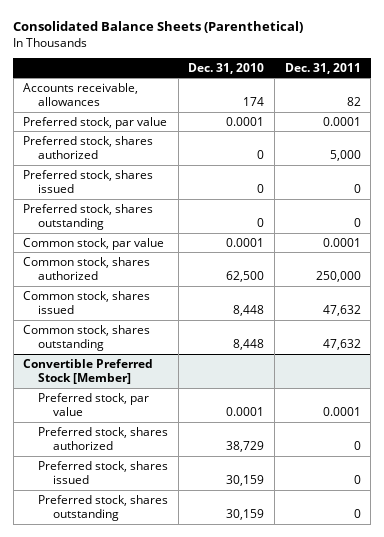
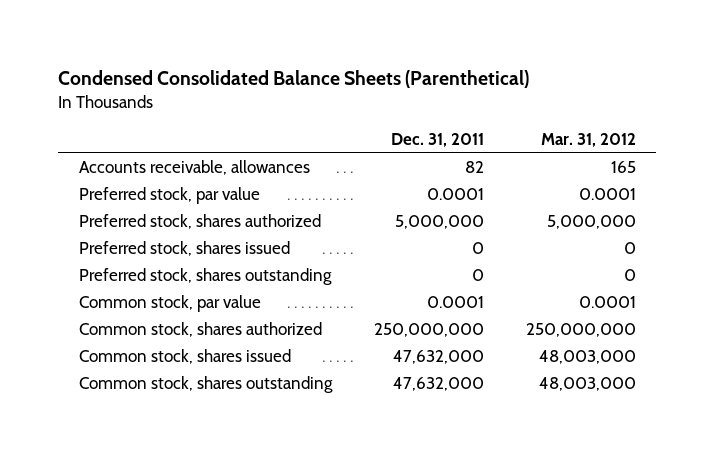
- Consolidated Balance Sheets (Parenthetical)
+ Condensed Consolidated Balance Sheets (Parenthetical)
- | Dec. 31, 2010 | Dec. 31, 2011
+ | Dec. 31, 2011 | Mar. 31, 2012
- Preferred stock, shares authorized | 0 | 5,000
+ Preferred stock, shares authorized | 5,000,000 | 5,000,000
- Common stock, shares authorized | 62,500 | 250,000
- Common stock, shares issued | 8,448 | 47,632
- Common stock, shares outstanding | 8,448 | 47,632
- Convertible Preferred Stock [Member]
- Preferred stock, par value | 0.0001 | 0.0001
- Preferred stock, shares authorized | 38,729 | 0
- Preferred stock, shares issued | 30,159 | 0
- Preferred stock, shares outstanding | 30,159 | 0
+ Common stock, shares authorized | 250,000,000 | 250,000,000
+ Common stock, shares issued | 47,632,000 | 48,003,000
+ Common stock, shares outstanding | 47,632,000 | 48,003,000

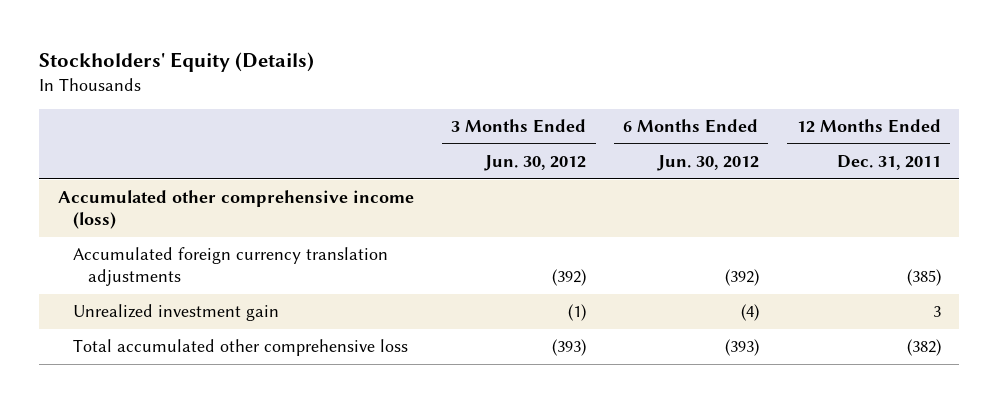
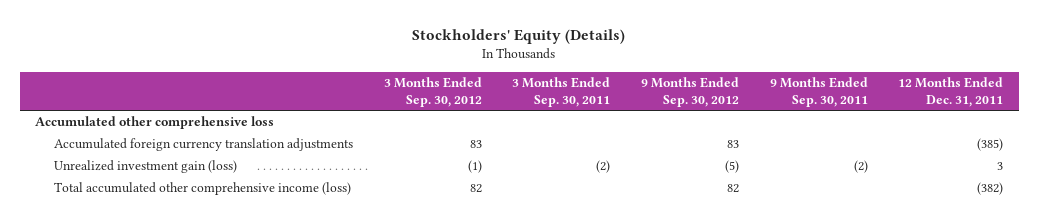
- | 3 Months Ended Jun. 30, 2012 | 6 Months Ended Jun. 30, 2012 | 12 Months Ended Dec. 31, 2011
+ | 3 Months Ended Sep. 30, 2012 | 3 Months Ended Sep. 30, 2011 | 9 Months Ended Sep. 30, 2012 | 9 Months Ended Sep. 30, 2011 | 12 Months Ended Dec. 31, 2011
- Accumulated other comprehensive income (loss)
+ Accumulated other comprehensive loss
- Unrealized investment gain | (1) | (4) | 3
- Total accumulated other comprehensive loss | (393) | (393) | (382)
+ Unrealized investment gain (loss) | (1) | (2) | (5) | (2) | 3
+ Total accumulated other comprehensive income (loss) | 82 | | 82 | | (382)

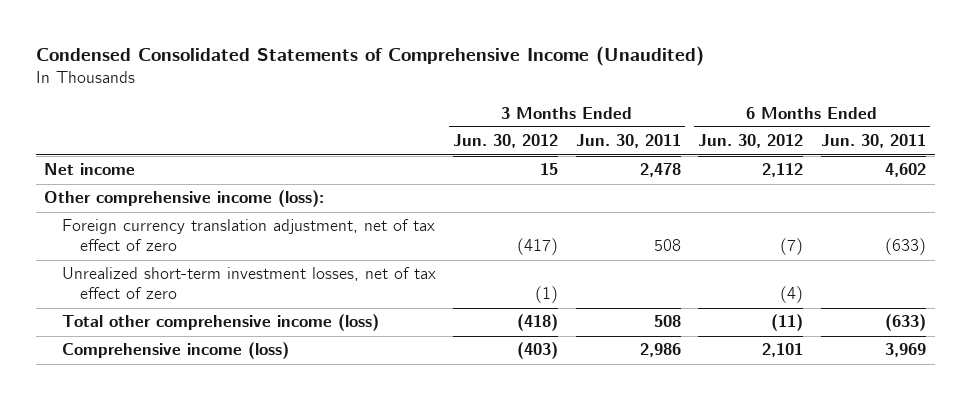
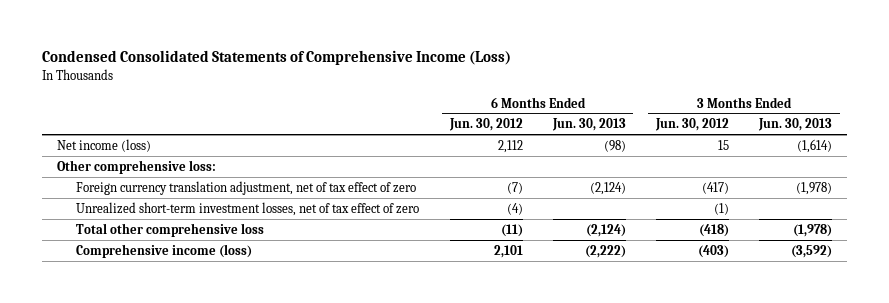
- Condensed Consolidated Statements of Comprehensive Income (Unaudited)
+ Condensed Consolidated Statements of Comprehensive Income (Loss)
- | 3 Months Ended Jun. 30, 2012 | 3 Months Ended Jun. 30, 2011 | 6 Months Ended Jun. 30, 2012 | 6 Months Ended Jun. 30, 2011
+ | 6 Months Ended Jun. 30, 2012 | 6 Months Ended Jun. 30, 2013 | 3 Months Ended Jun. 30, 2012 | 3 Months Ended Jun. 30, 2013
- Net income | 15 | 2,478 | 2,112 | 4,602
- Other comprehensive income (loss):
+ Net income (loss) | 2,112 | (98) | 15 | (1,614)
+ Other comprehensive loss:
- Total other comprehensive income (loss) | (418) | 508 | (11) | (633)
+ Total other comprehensive loss | (11) | (2,124) | (418) | (1,978)

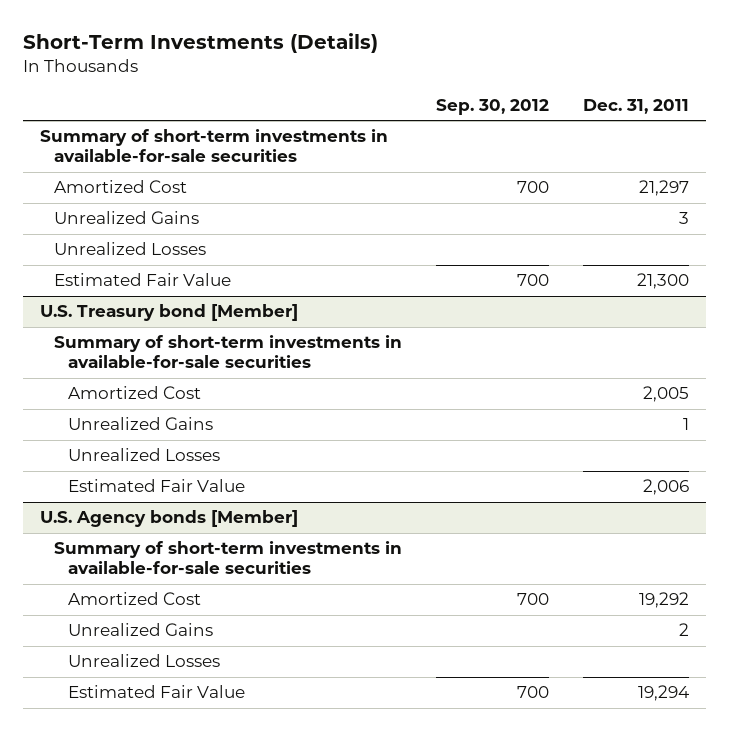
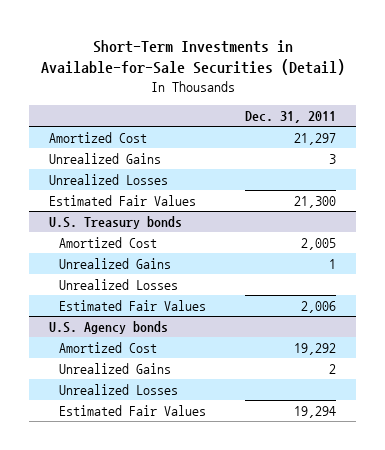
- Short-Term Investments (Details)
+ Short-Term Investments in Available-for-Sale Securities (Detail)
- | Sep. 30, 2012 | Dec. 31, 2011
+ | Dec. 31, 2011
- Summary of short-term investments in available-for-sale securities
- Estimated Fair Value | 700 | 21,300
- U.S. Treasury bond [Member]
- Summary of short-term investments in available-for-sale securities
+ Estimated Fair Values | 21,300
+ U.S. Treasury bonds
- Estimated Fair Value | | 2,006
- U.S. Agency bonds [Member]
- Summary of short-term investments in available-for-sale securities
+ Estimated Fair Values | 2,006
+ U.S. Agency bonds
- Estimated Fair Value | 700 | 19,294
+ Estimated Fair Values | 19,294

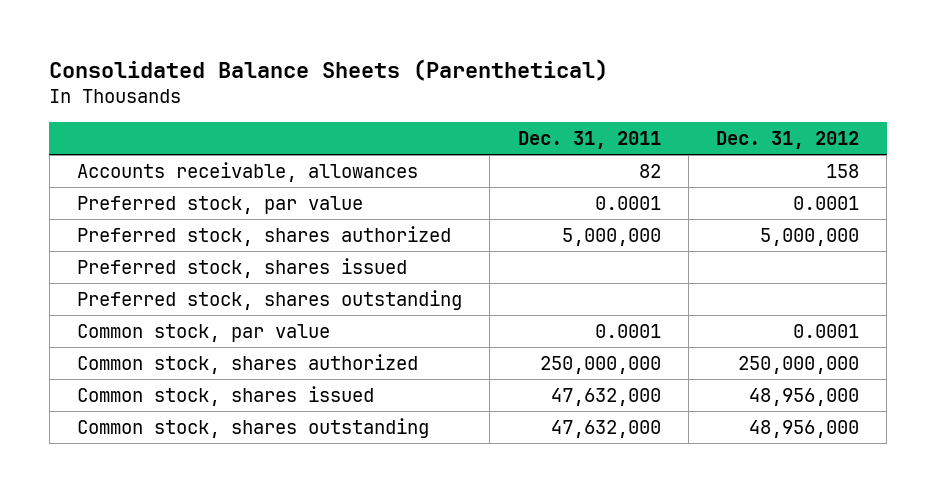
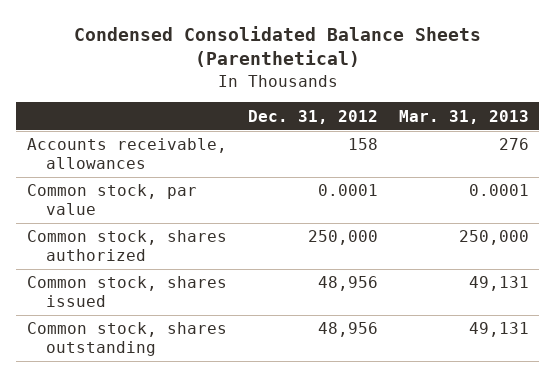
- Consolidated Balance Sheets (Parenthetical)
+ Condensed Consolidated Balance Sheets (Parenthetical)
- | Dec. 31, 2011 | Dec. 31, 2012
+ | Dec. 31, 2012 | Mar. 31, 2013
- Preferred stock, par value | 0.0001 | 0.0001
- Preferred stock, shares authorized | 5,000,000 | 5,000,000
- Preferred stock, shares issued
- Preferred stock, shares outstanding
- Common stock, shares authorized | 250,000,000 | 250,000,000
- Common stock, shares issued | 47,632,000 | 48,956,000
- Common stock, shares outstanding | 47,632,000 | 48,956,000
+ Common stock, shares authorized | 250,000 | 250,000
+ Common stock, shares issued | 48,956 | 49,131
+ Common stock, shares outstanding | 48,956 | 49,131

